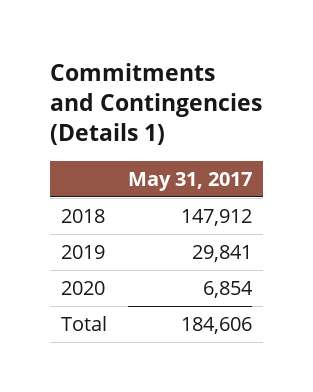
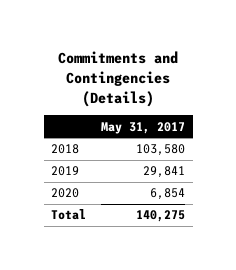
- Commitments and Contingencies (Details 1)
+ Commitments and Contingencies (Details)
- 2018 | 147,912
+ 2018 | 103,580
- Total | 184,606
+ Total | 140,275

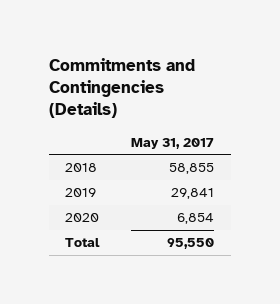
- 2018 | 103,580
+ 2018 | 58,855
- Total | 140,275
+ Total | 95,550

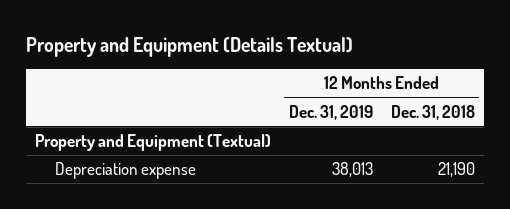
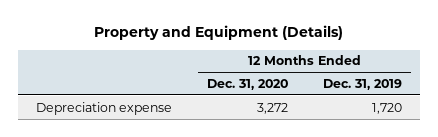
- Property and Equipment (Details Textual)
+ Property and Equipment (Details)
- | 12 Months Ended Dec. 31, 2019 | 12 Months Ended Dec. 31, 2018
+ | 12 Months Ended Dec. 31, 2020 | 12 Months Ended Dec. 31, 2019
- Property and Equipment (Textual)
- Depreciation expense | 38,013 | 21,190
+ Depreciation expense | 3,272 | 1,720

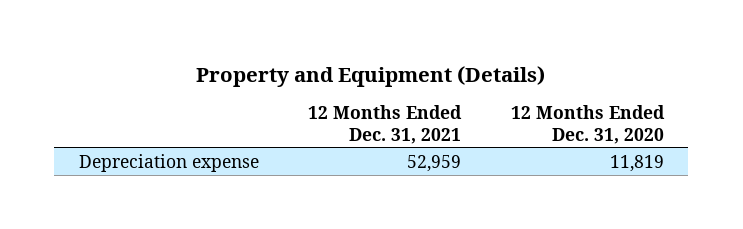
- | 12 Months Ended Dec. 31, 2020 | 12 Months Ended Dec. 31, 2019
+ | 12 Months Ended Dec. 31, 2021 | 12 Months Ended Dec. 31, 2020
- Depreciation expense | 3,272 | 1,720
+ Depreciation expense | 52,959 | 11,819

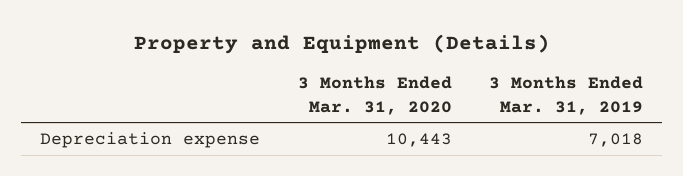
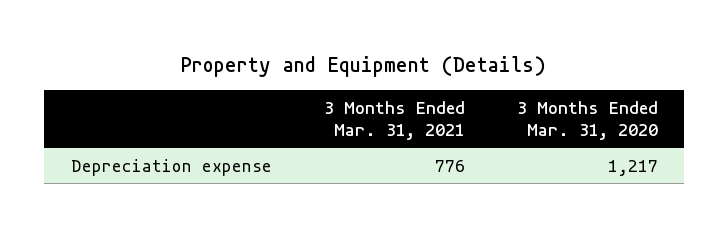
- | 3 Months Ended Mar. 31, 2020 | 3 Months Ended Mar. 31, 2019
+ | 3 Months Ended Mar. 31, 2021 | 3 Months Ended Mar. 31, 2020
- Depreciation expense | 10,443 | 7,018
+ Depreciation expense | 776 | 1,217

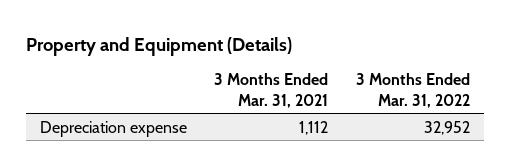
- | 3 Months Ended Mar. 31, 2021 | 3 Months Ended Mar. 31, 2020
+ | 3 Months Ended Mar. 31, 2021 | 3 Months Ended Mar. 31, 2022
- Depreciation expense | 776 | 1,217
+ Depreciation expense | 1,112 | 32,952

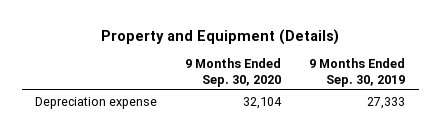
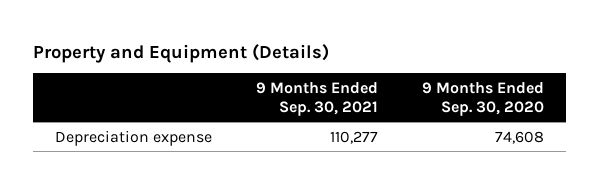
- | 9 Months Ended Sep. 30, 2020 | 9 Months Ended Sep. 30, 2019
+ | 9 Months Ended Sep. 30, 2021 | 9 Months Ended Sep. 30, 2020
- Depreciation expense | 32,104 | 27,333
+ Depreciation expense | 110,277 | 74,608

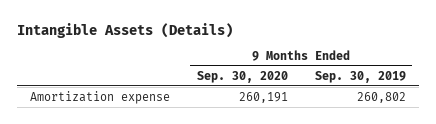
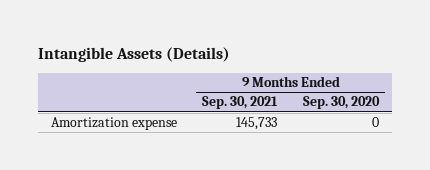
- | 9 Months Ended Sep. 30, 2020 | 9 Months Ended Sep. 30, 2019
+ | 9 Months Ended Sep. 30, 2021 | 9 Months Ended Sep. 30, 2020
- Amortization expense | 260,191 | 260,802
+ Amortization expense | 145,733 | 0

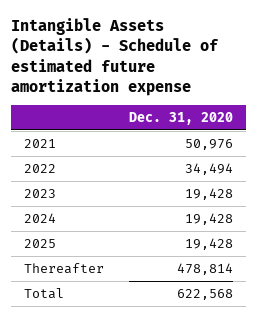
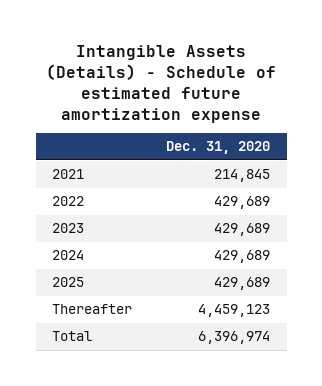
- 2021 | 50,976
- 2022 | 34,494
- 2023 | 19,428
- 2024 | 19,428
- 2025 | 19,428
- Thereafter | 478,814
- Total | 622,568
+ 2021 | 214,845
+ 2022 | 429,689
+ 2023 | 429,689
+ 2024 | 429,689
+ 2025 | 429,689
+ Thereafter | 4,459,123
+ Total | 6,396,974

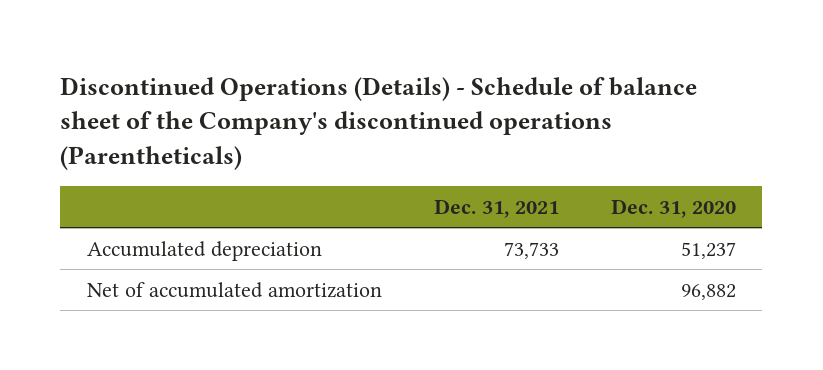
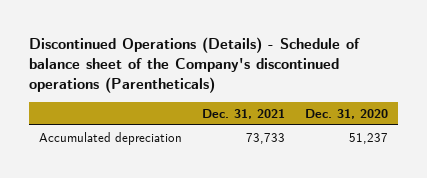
- Net of accumulated amortization | | 96,882

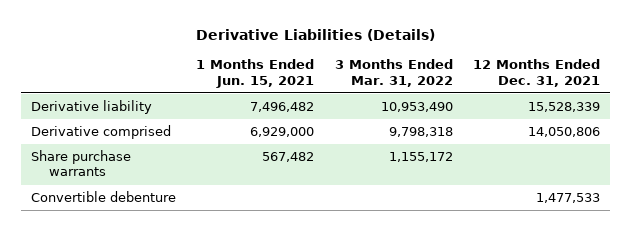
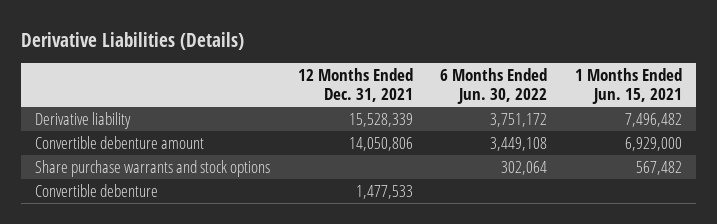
- | 1 Months Ended Jun. 15, 2021 | 3 Months Ended Mar. 31, 2022 | 12 Months Ended Dec. 31, 2021
+ | 12 Months Ended Dec. 31, 2021 | 6 Months Ended Jun. 30, 2022 | 1 Months Ended Jun. 15, 2021
- Derivative comprised | 6,929,000 | 9,798,318 | 14,050,806
- Share purchase warrants | 567,482 | 1,155,172 |
+ Convertible debenture amount | 14,050,806 | 3,449,108 | 6,929,000
+ Share purchase warrants and stock options | | 302,064 | 567,482

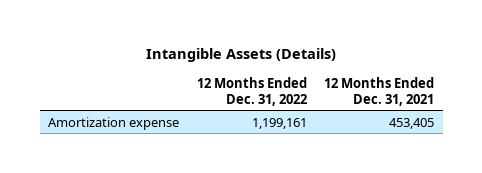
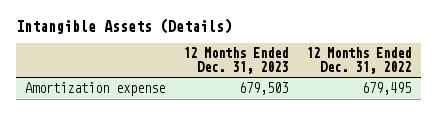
- | 12 Months Ended Dec. 31, 2022 | 12 Months Ended Dec. 31, 2021
+ | 12 Months Ended Dec. 31, 2023 | 12 Months Ended Dec. 31, 2022
- Amortization expense | 1,199,161 | 453,405
+ Amortization expense | 679,503 | 679,495

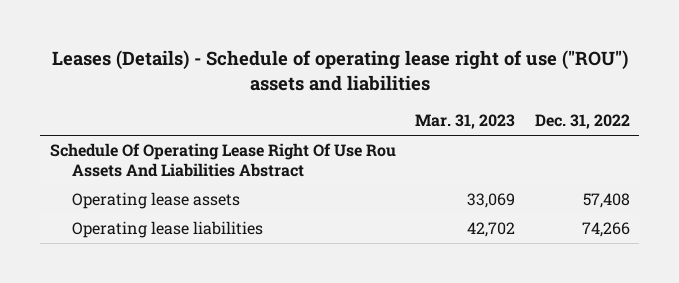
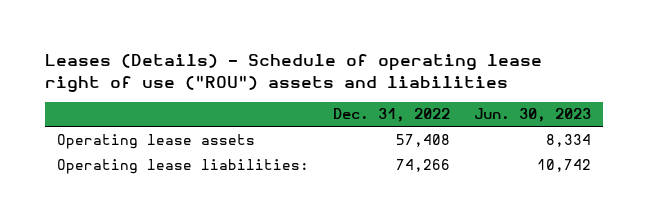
- | Mar. 31, 2023 | Dec. 31, 2022
+ | Dec. 31, 2022 | Jun. 30, 2023
- Schedule Of Operating Lease Right Of Use Rou Assets And Liabilities Abstract
- Operating lease liabilities | 42,702 | 74,266
+ Operating lease liabilities: | 74,266 | 10,742

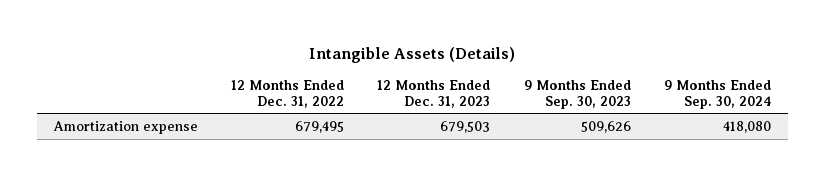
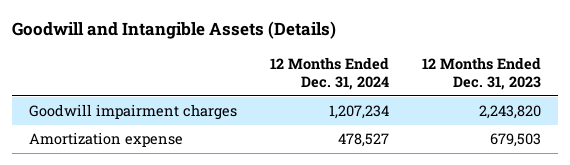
- Intangible Assets (Details)
+ Goodwill and Intangible Assets (Details)
- | 12 Months Ended Dec. 31, 2022 | 12 Months Ended Dec. 31, 2023 | 9 Months Ended Sep. 30, 2023 | 9 Months Ended Sep. 30, 2024
+ | 12 Months Ended Dec. 31, 2024 | 12 Months Ended Dec. 31, 2023
+ Goodwill impairment charges | 1,207,234 | 2,243,820

